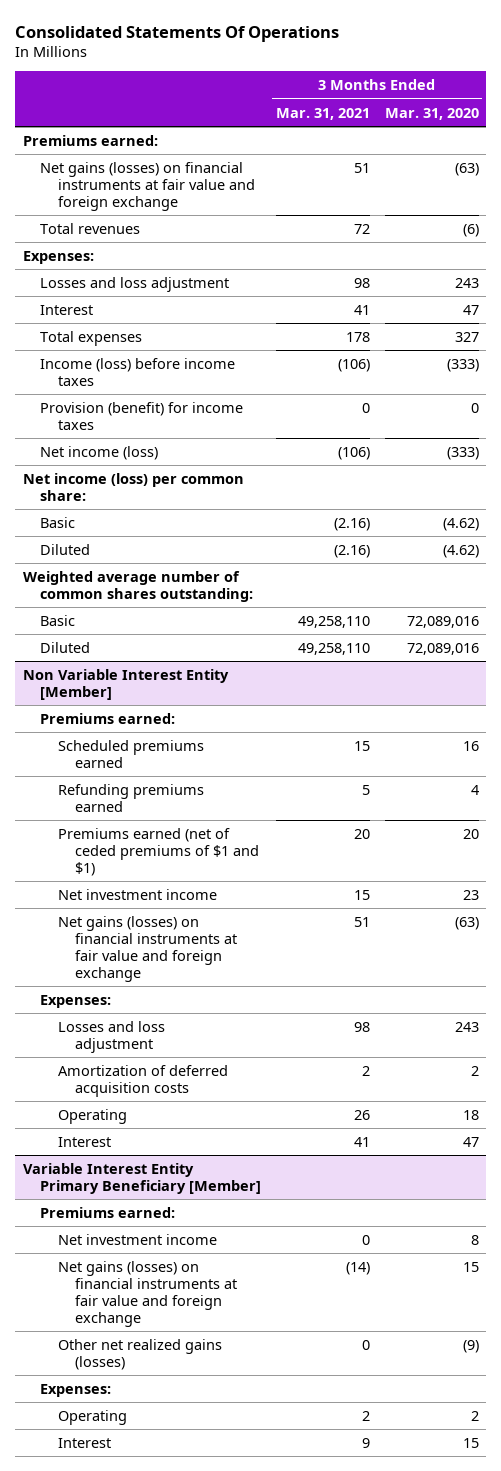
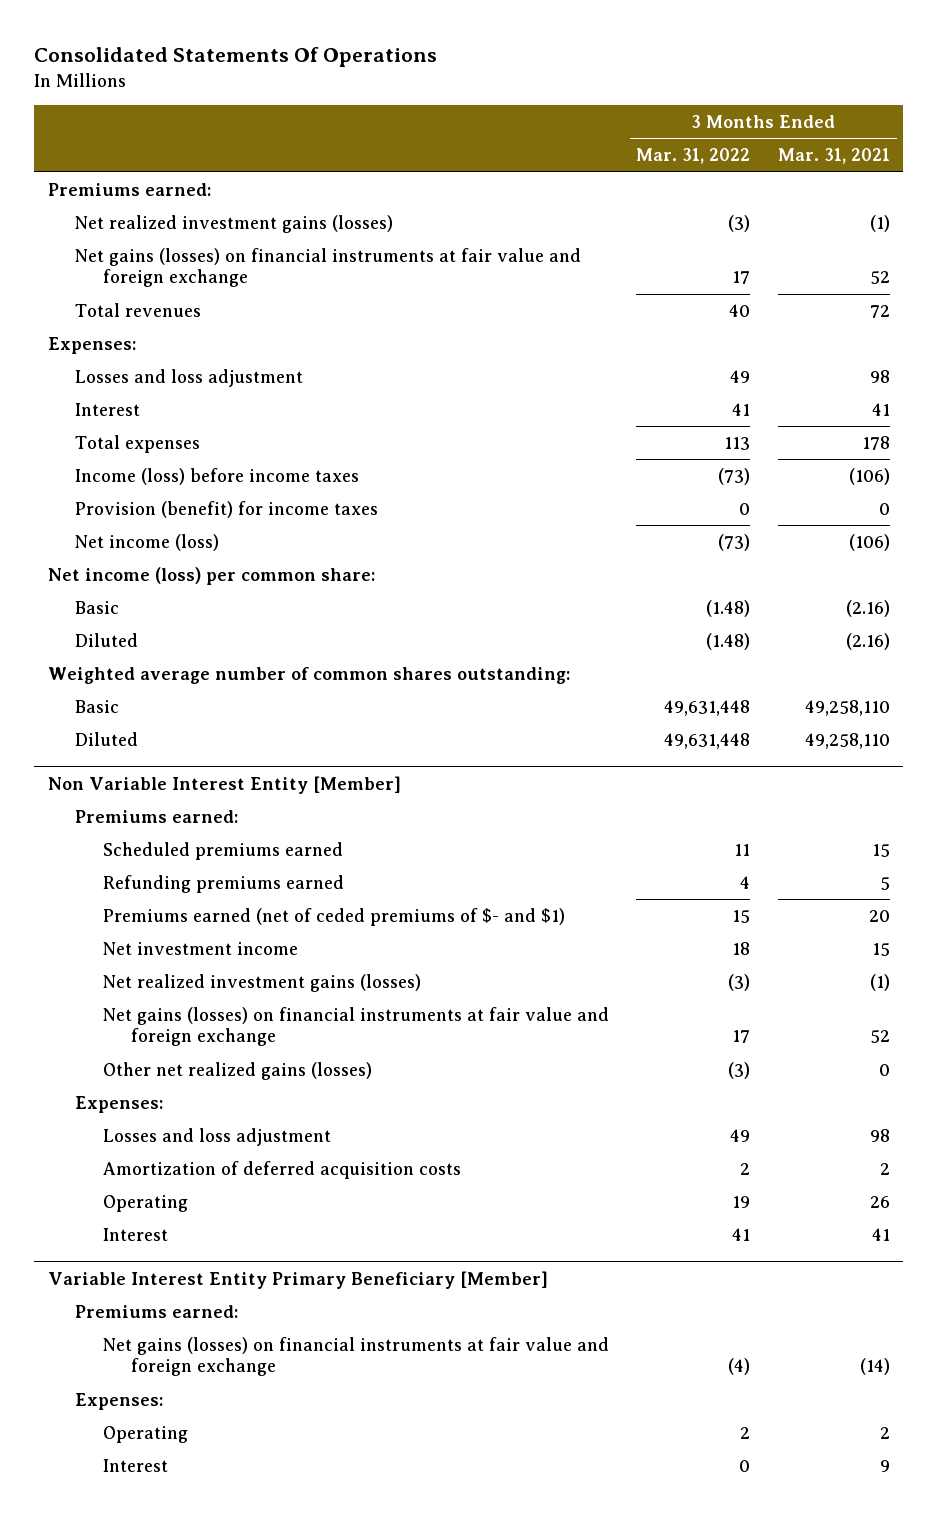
- | 3 Months Ended Mar. 31, 2021 | 3 Months Ended Mar. 31, 2020
+ | 3 Months Ended Mar. 31, 2022 | 3 Months Ended Mar. 31, 2021
- Net gains (losses) on financial instruments at fair value and foreign exchange | 51 | (63)
+ Net realized investment gains (losses) | (3) | (1)
+ Net gains (losses) on financial instruments at fair value and foreign exchange | 17 | 52
@ Non Variable Interest Entity [Member]
- Premiums earned (net of ceded premiums of $1 and $1) | 20 | 20
+ Premiums earned (net of ceded premiums of $- and $1) | 15 | 20
- Net gains (losses) on financial instruments at fair value and foreign exchange | 51 | (63)
+ Net realized investment gains (losses) | (3) | (1)
+ Net gains (losses) on financial instruments at fair value and foreign exchange | 17 | 52
+ Other net realized gains (losses) | (3) | 0
@ Variable Interest Entity Primary Beneficiary [Member]
- Net investment income | 0 | 8
- Other net realized gains (losses) | 0 | (9)

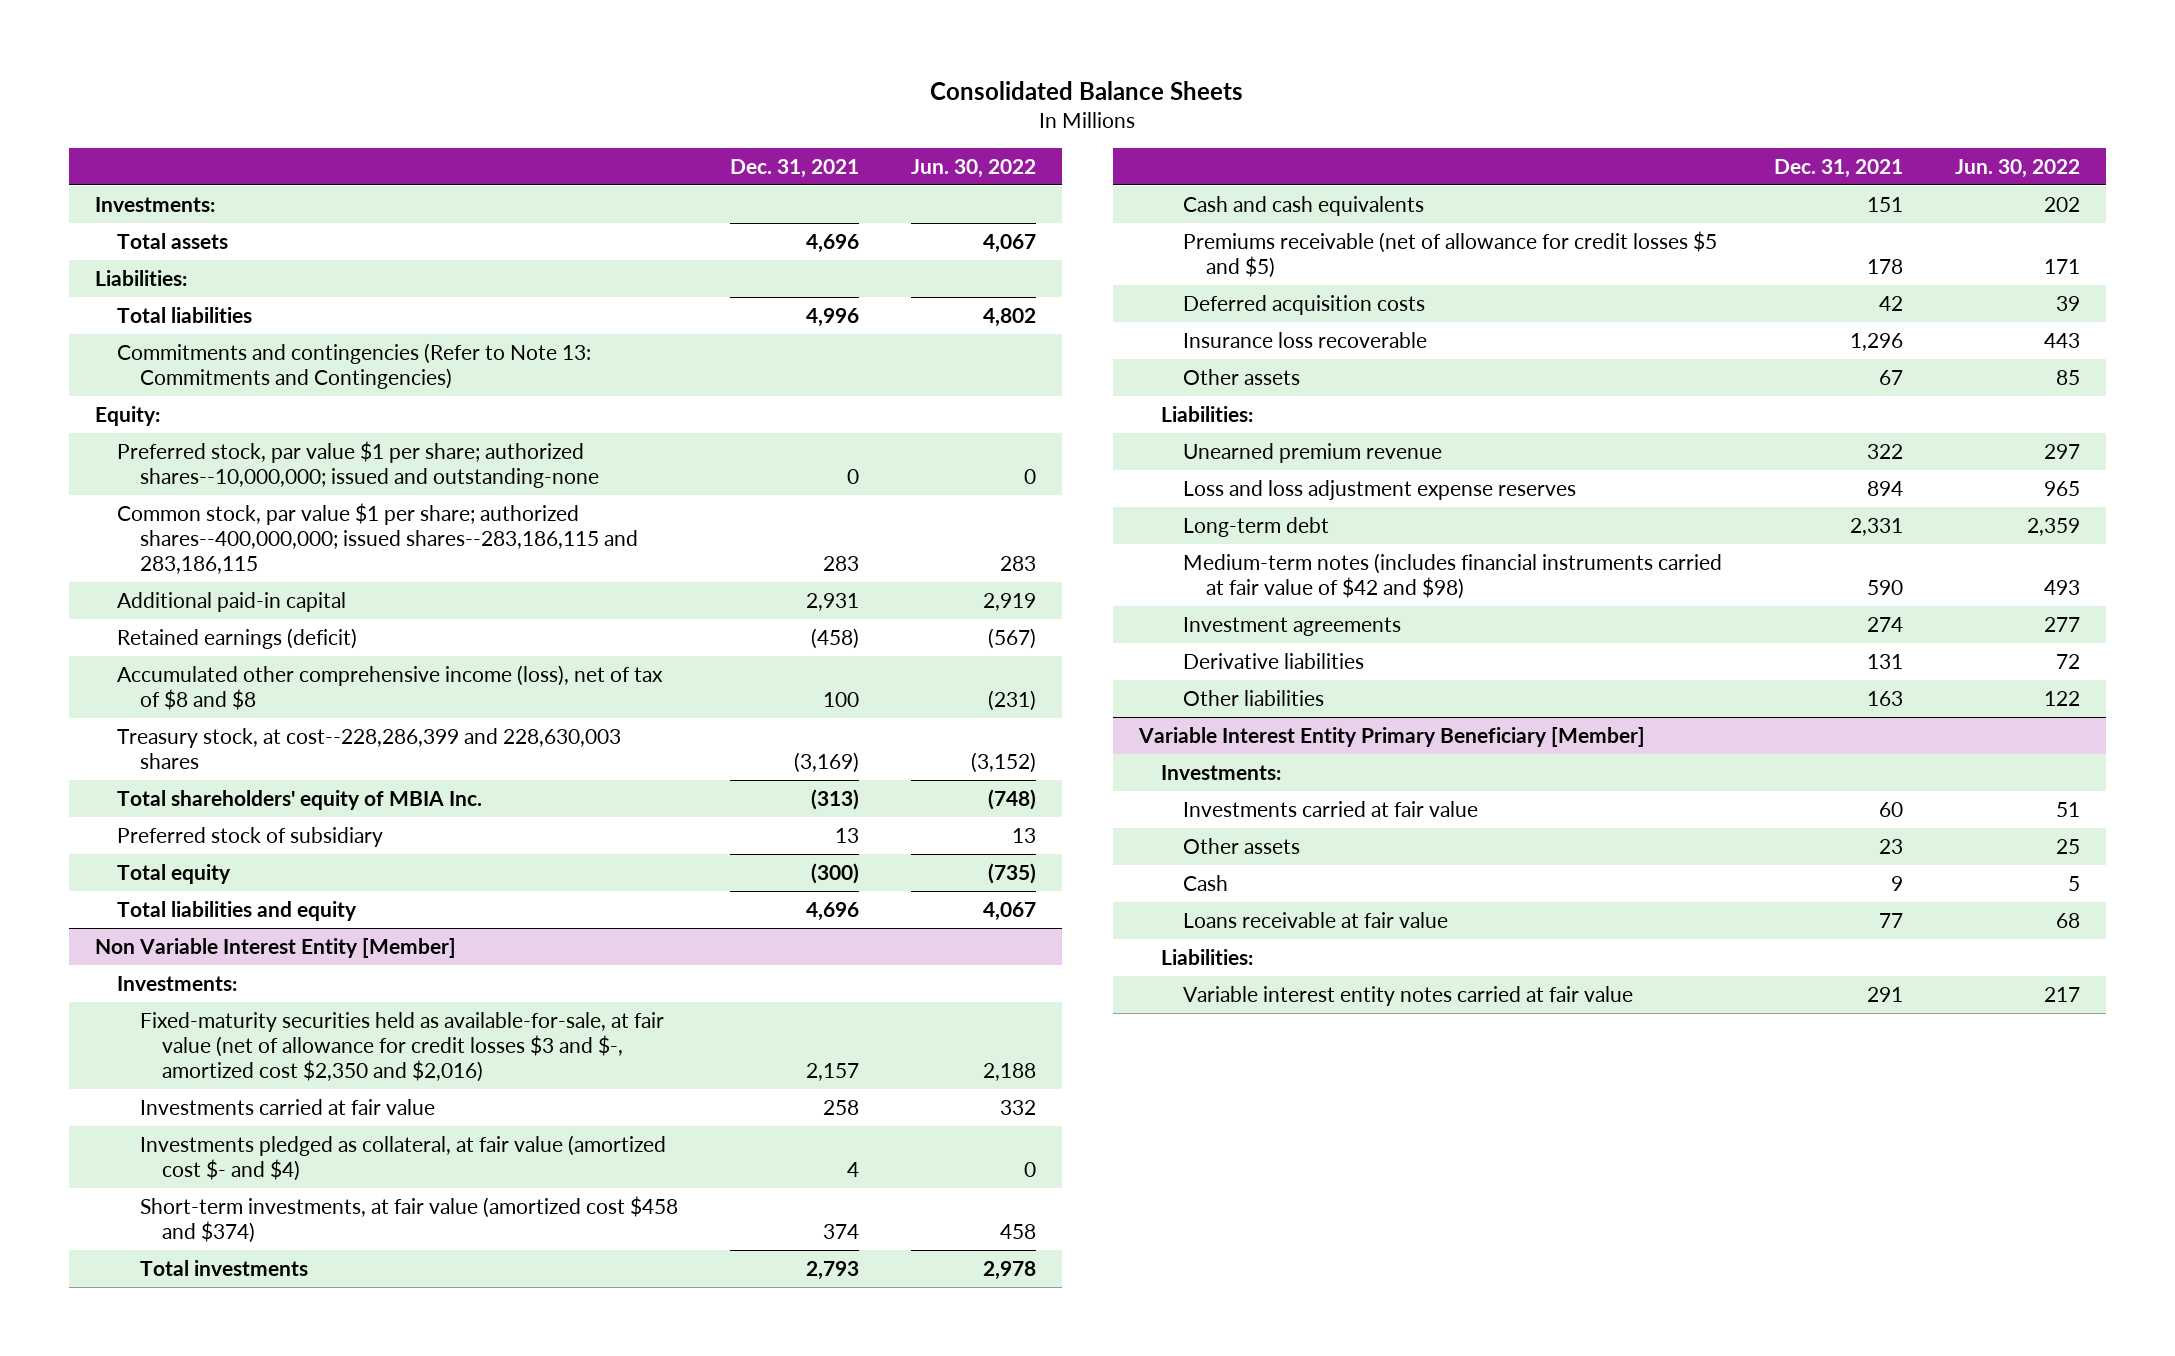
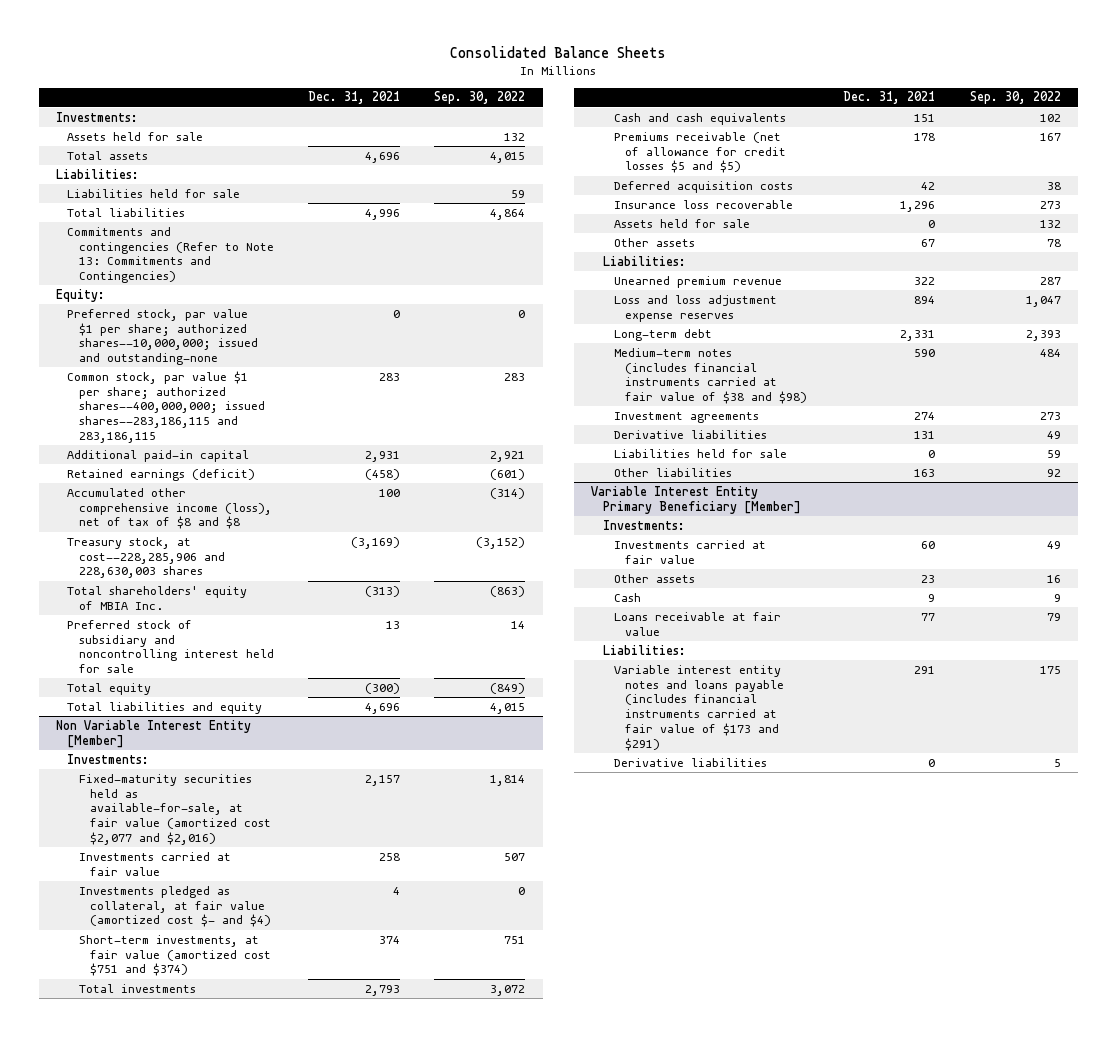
- | Dec. 31, 2021 | Jun. 30, 2022
+ | Dec. 31, 2021 | Sep. 30, 2022
+ Assets held for sale | | 132
+ Liabilities held for sale | | 59
- Treasury stock, at cost--228,286,399 and 228,630,003 shares | (3,169) | (3,152)
+ Treasury stock, at cost--228,285,906 and 228,630,003 shares | (3,169) | (3,152)
- Preferred stock of subsidiary | 13 | 13
+ Preferred stock of subsidiary and noncontrolling interest held for sale | 13 | 14
@ Non Variable Interest Entity [Member]
- Fixed-maturity securities held as available-for-sale, at fair value (net of allowance for credit losses $3 and $-, amortized cost $2,350 and $2,016) | 2,157 | 2,188
+ Fixed-maturity securities held as available-for-sale, at fair value (amortized cost $2,077 and $2,016) | 2,157 | 1,814
- Short-term investments, at fair value (amortized cost $458 and $374) | 374 | 458
+ Short-term investments, at fair value (amortized cost $751 and $374) | 374 | 751
+ Assets held for sale | 0 | 132
- Medium-term notes (includes financial instruments carried at fair value of $42 and $98) | 590 | 493
+ Medium-term notes (includes financial instruments carried at fair value of $38 and $98) | 590 | 484
+ Liabilities held for sale | 0 | 59
@ Variable Interest Entity Primary Beneficiary [Member]
- Variable interest entity notes carried at fair value | 291 | 217
+ Variable interest entity notes and loans payable (includes financial instruments carried at fair value of $173 and $291) | 291 | 175
+ Derivative liabilities | 0 | 5

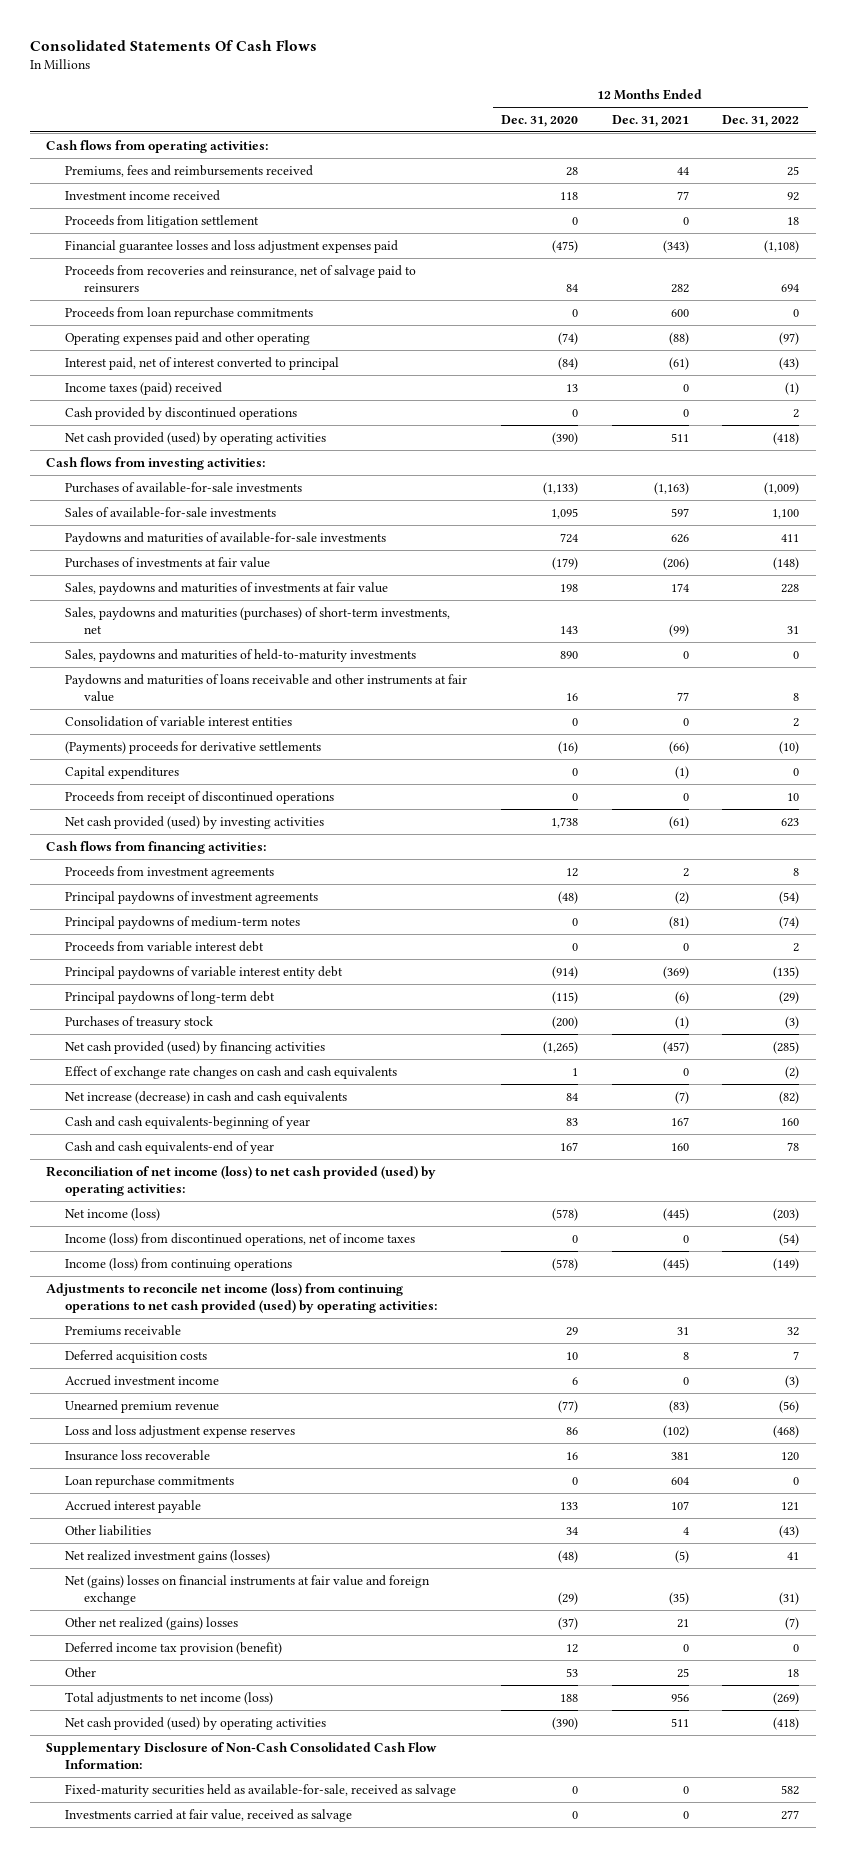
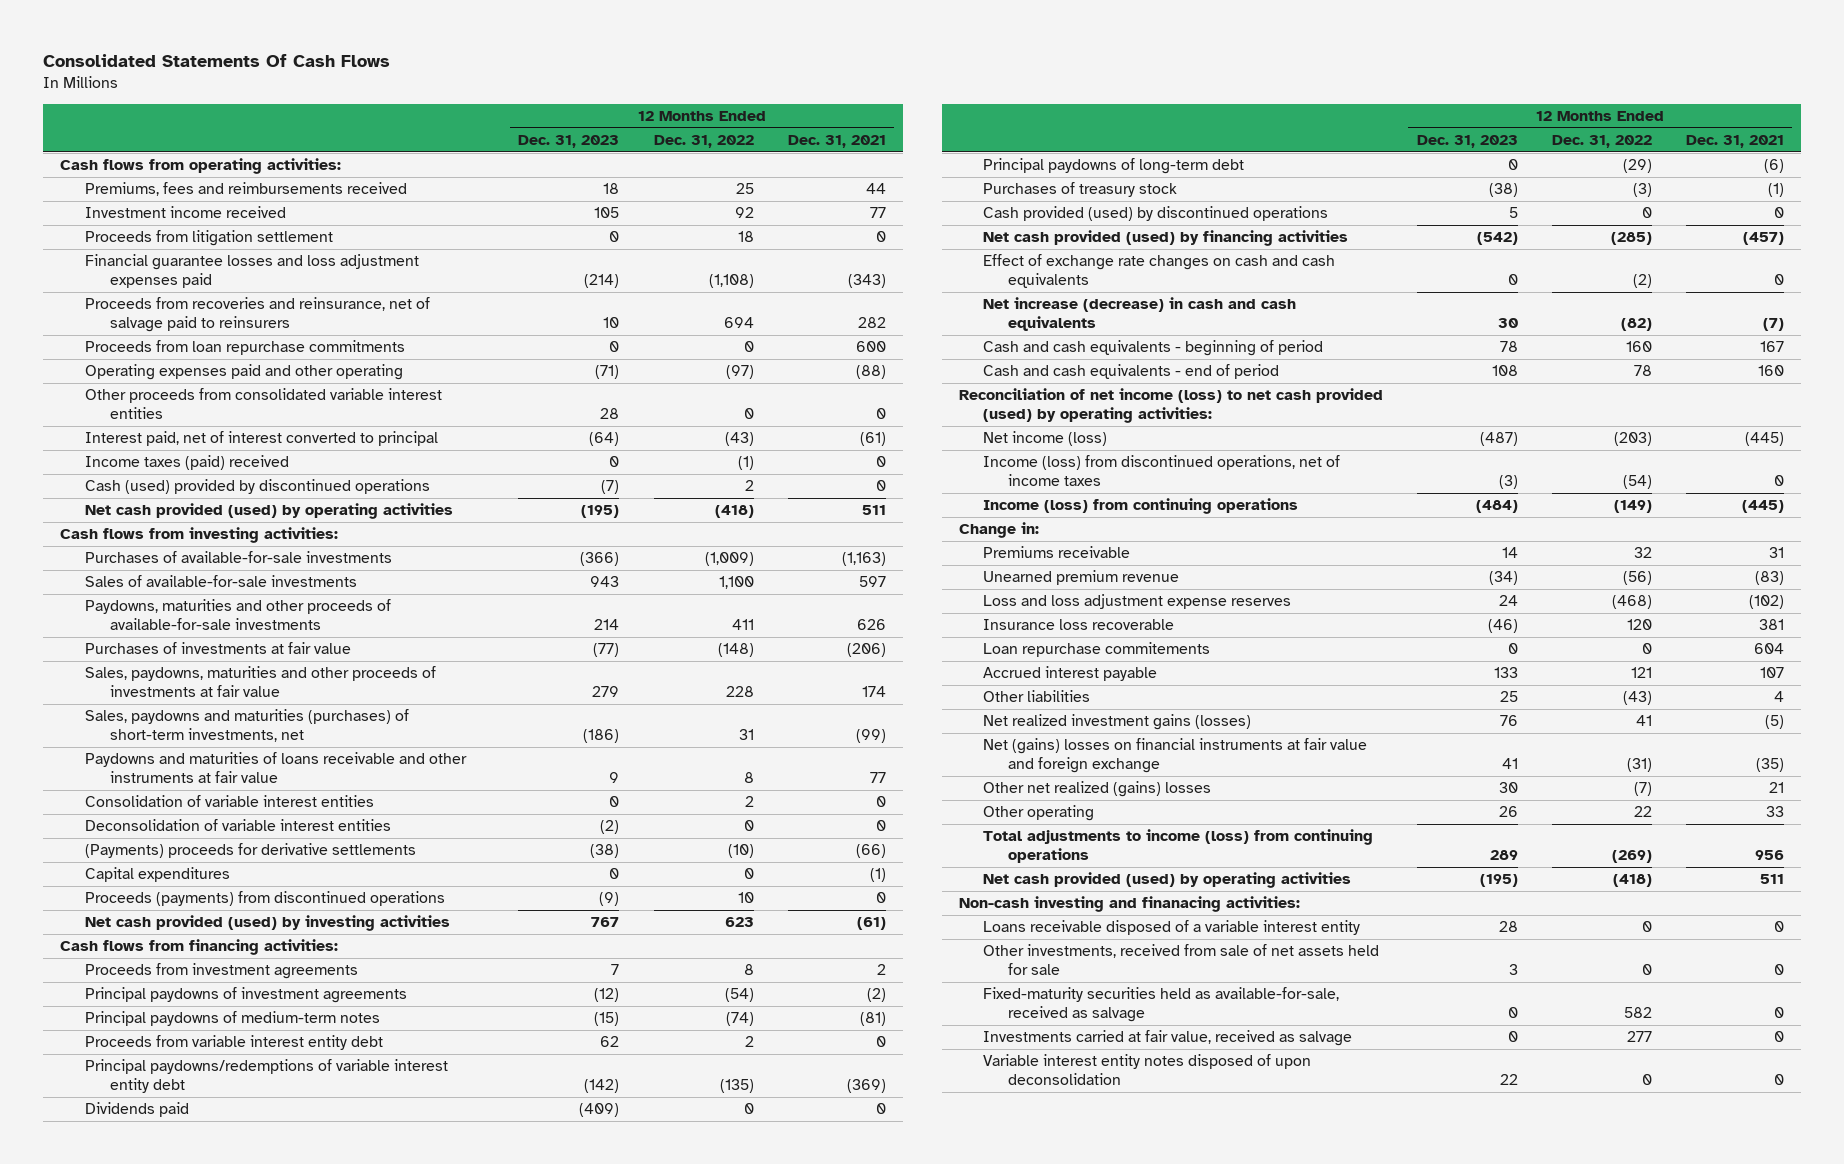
- | 12 Months Ended Dec. 31, 2020 | 12 Months Ended Dec. 31, 2021 | 12 Months Ended Dec. 31, 2022
+ | 12 Months Ended Dec. 31, 2023 | 12 Months Ended Dec. 31, 2022 | 12 Months Ended Dec. 31, 2021
+ Other proceeds from consolidated variable interest entities | 28 | 0 | 0
- Cash provided by discontinued operations | 0 | 0 | 2
+ Cash (used) provided by discontinued operations | (7) | 2 | 0
- Paydowns and maturities of available-for-sale investments | 724 | 626 | 411
+ Paydowns, maturities and other proceeds of available-for-sale investments | 214 | 411 | 626
- Sales, paydowns and maturities of investments at fair value | 198 | 174 | 228
+ Sales, paydowns, maturities and other proceeds of investments at fair value | 279 | 228 | 174
- Sales, paydowns and maturities of held-to-maturity investments | 890 | 0 | 0
+ Deconsolidation of variable interest entities | (2) | 0 | 0
- Proceeds from receipt of discontinued operations | 0 | 0 | 10
+ Proceeds (payments) from discontinued operations | (9) | 10 | 0
- Proceeds from variable interest debt | 0 | 0 | 2
- Principal paydowns of variable interest entity debt | (914) | (369) | (135)
+ Proceeds from variable interest entity debt | 62 | 2 | 0
+ Principal paydowns/redemptions of variable interest entity debt | (142) | (135) | (369)
+ Dividends paid | (409) | 0 | 0
+ Cash provided (used) by discontinued operations | 5 | 0 | 0
- Cash and cash equivalents-beginning of year | 83 | 167 | 160
- Cash and cash equivalents-end of year | 167 | 160 | 78
+ Cash and cash equivalents - beginning of period | 78 | 160 | 167
+ Cash and cash equivalents - end of period | 108 | 78 | 160
- Adjustments to reconcile net income (loss) from continuing operations to net cash provided (used) by operating activities:
+ Change in:
- Deferred acquisition costs | 10 | 8 | 7
- Accrued investment income | 6 | 0 | (3)
- Loan repurchase commitments | 0 | 604 | 0
+ Loan repurchase commitements | 0 | 0 | 604
- Deferred income tax provision (benefit) | 12 | 0 | 0
- Other | 53 | 25 | 18
- Total adjustments to net income (loss) | 188 | 956 | (269)
+ Other operating | 26 | 22 | 33
+ Total adjustments to income (loss) from continuing operations | 289 | (269) | 956
- Supplementary Disclosure of Non-Cash Consolidated Cash Flow Information:
+ Non-cash investing and finanacing activities:
+ Loans receivable disposed of a variable interest entity | 28 | 0 | 0
+ Other investments, received from sale of net assets held for sale | 3 | 0 | 0
+ Variable interest entity notes disposed of upon deconsolidation | 22 | 0 | 0

